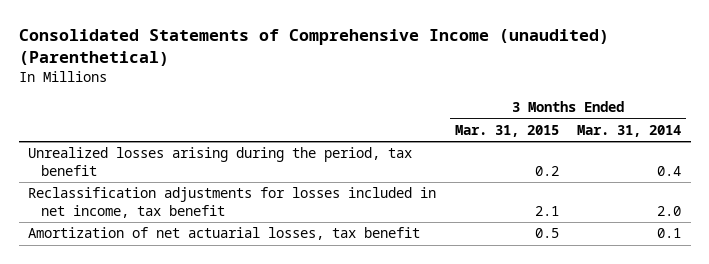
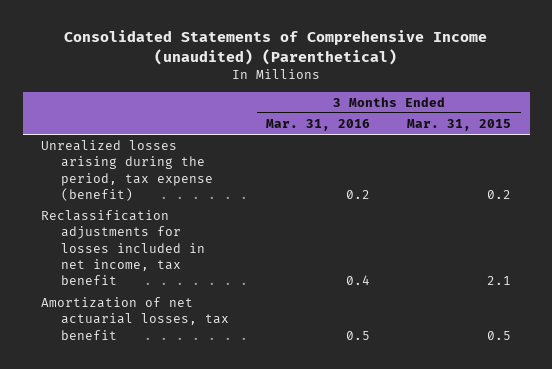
- | 3 Months Ended Mar. 31, 2015 | 3 Months Ended Mar. 31, 2014
+ | 3 Months Ended Mar. 31, 2016 | 3 Months Ended Mar. 31, 2015
- Unrealized losses arising during the period, tax benefit | 0.2 | 0.4
+ Unrealized losses arising during the period, tax expense (benefit) | 0.2 | 0.2

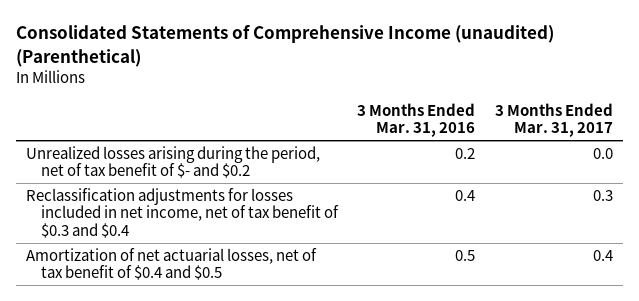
- | 3 Months Ended Mar. 31, 2016 | 3 Months Ended Mar. 31, 2015
+ | 3 Months Ended Mar. 31, 2016 | 3 Months Ended Mar. 31, 2017
- Unrealized losses arising during the period, tax expense (benefit) | 0.2 | 0.2
- Reclassification adjustments for losses included in net income, tax benefit | 0.4 | 2.1
- Amortization of net actuarial losses, tax benefit | 0.5 | 0.5
+ Unrealized losses arising during the period, net of tax benefit of $- and $0.2 | 0.2 | 0.0
+ Reclassification adjustments for losses included in net income, net of tax benefit of $0.3 and $0.4 | 0.4 | 0.3
+ Amortization of net actuarial losses, net of tax benefit of $0.4 and $0.5 | 0.5 | 0.4

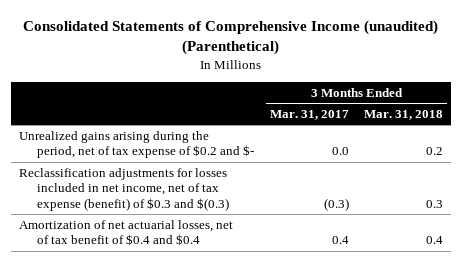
- | 3 Months Ended Mar. 31, 2016 | 3 Months Ended Mar. 31, 2017
+ | 3 Months Ended Mar. 31, 2017 | 3 Months Ended Mar. 31, 2018
- Unrealized losses arising during the period, net of tax benefit of $- and $0.2 | 0.2 | 0.0
- Reclassification adjustments for losses included in net income, net of tax benefit of $0.3 and $0.4 | 0.4 | 0.3
- Amortization of net actuarial losses, net of tax benefit of $0.4 and $0.5 | 0.5 | 0.4
+ Unrealized gains arising during the period, net of tax expense of $0.2 and $- | 0.0 | 0.2
+ Reclassification adjustments for losses included in net income, net of tax expense (benefit) of $0.3 and $(0.3) | (0.3) | 0.3
+ Amortization of net actuarial losses, net of tax benefit of $0.4 and $0.4 | 0.4 | 0.4

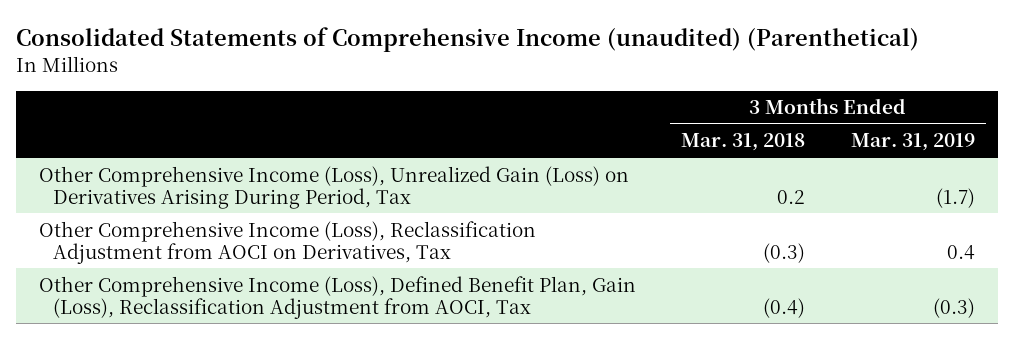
- | 3 Months Ended Mar. 31, 2017 | 3 Months Ended Mar. 31, 2018
+ | 3 Months Ended Mar. 31, 2018 | 3 Months Ended Mar. 31, 2019
- Unrealized gains arising during the period, net of tax expense of $0.2 and $- | 0.0 | 0.2
- Reclassification adjustments for losses included in net income, net of tax expense (benefit) of $0.3 and $(0.3) | (0.3) | 0.3
- Amortization of net actuarial losses, net of tax benefit of $0.4 and $0.4 | 0.4 | 0.4
+ Other Comprehensive Income (Loss), Unrealized Gain (Loss) on Derivatives Arising During Period, Tax | 0.2 | (1.7)
+ Other Comprehensive Income (Loss), Reclassification Adjustment from AOCI on Derivatives, Tax | (0.3) | 0.4
+ Other Comprehensive Income (Loss), Defined Benefit Plan, Gain (Loss), Reclassification Adjustment from AOCI, Tax | (0.4) | (0.3)

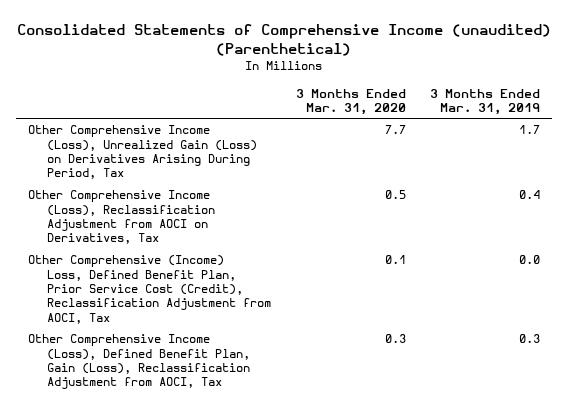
- | 3 Months Ended Mar. 31, 2018 | 3 Months Ended Mar. 31, 2019
+ | 3 Months Ended Mar. 31, 2020 | 3 Months Ended Mar. 31, 2019
- Other Comprehensive Income (Loss), Unrealized Gain (Loss) on Derivatives Arising During Period, Tax | 0.2 | (1.7)
+ Other Comprehensive Income (Loss), Unrealized Gain (Loss) on Derivatives Arising During Period, Tax | 7.7 | 1.7
- Other Comprehensive Income (Loss), Defined Benefit Plan, Gain (Loss), Reclassification Adjustment from AOCI, Tax | (0.4) | (0.3)
+ Other Comprehensive (Income) Loss, Defined Benefit Plan, Prior Service Cost (Credit), Reclassification Adjustment from AOCI, Tax | 0.1 | 0.0
+ Other Comprehensive Income (Loss), Defined Benefit Plan, Gain (Loss), Reclassification Adjustment from AOCI, Tax | 0.3 | 0.3

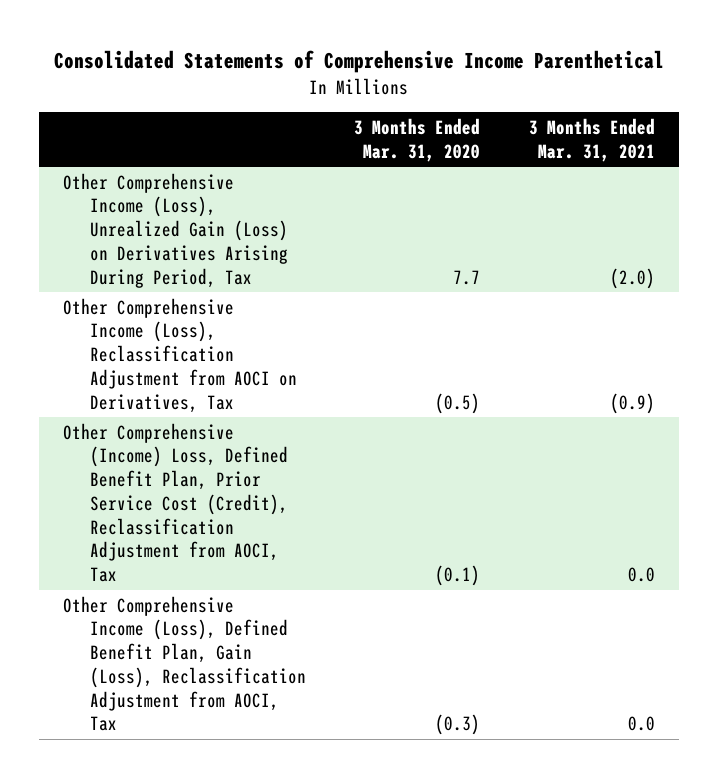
- Consolidated Statements of Comprehensive Income (unaudited) (Parenthetical)
+ Consolidated Statements of Comprehensive Income Parenthetical
- | 3 Months Ended Mar. 31, 2020 | 3 Months Ended Mar. 31, 2019
+ | 3 Months Ended Mar. 31, 2020 | 3 Months Ended Mar. 31, 2021
- Other Comprehensive Income (Loss), Reclassification Adjustment from AOCI on Derivatives, Tax | 0.5 | 0.4
- Other Comprehensive (Income) Loss, Defined Benefit Plan, Prior Service Cost (Credit), Reclassification Adjustment from AOCI, Tax | 0.1 | 0.0
- Other Comprehensive Income (Loss), Defined Benefit Plan, Gain (Loss), Reclassification Adjustment from AOCI, Tax | 0.3 | 0.3
+ Other Comprehensive Income (Loss), Reclassification Adjustment from AOCI on Derivatives, Tax | (0.5) | (0.9)
+ Other Comprehensive (Income) Loss, Defined Benefit Plan, Prior Service Cost (Credit), Reclassification Adjustment from AOCI, Tax | (0.1) | 0.0
+ Other Comprehensive Income (Loss), Defined Benefit Plan, Gain (Loss), Reclassification Adjustment from AOCI, Tax | (0.3) | 0.0

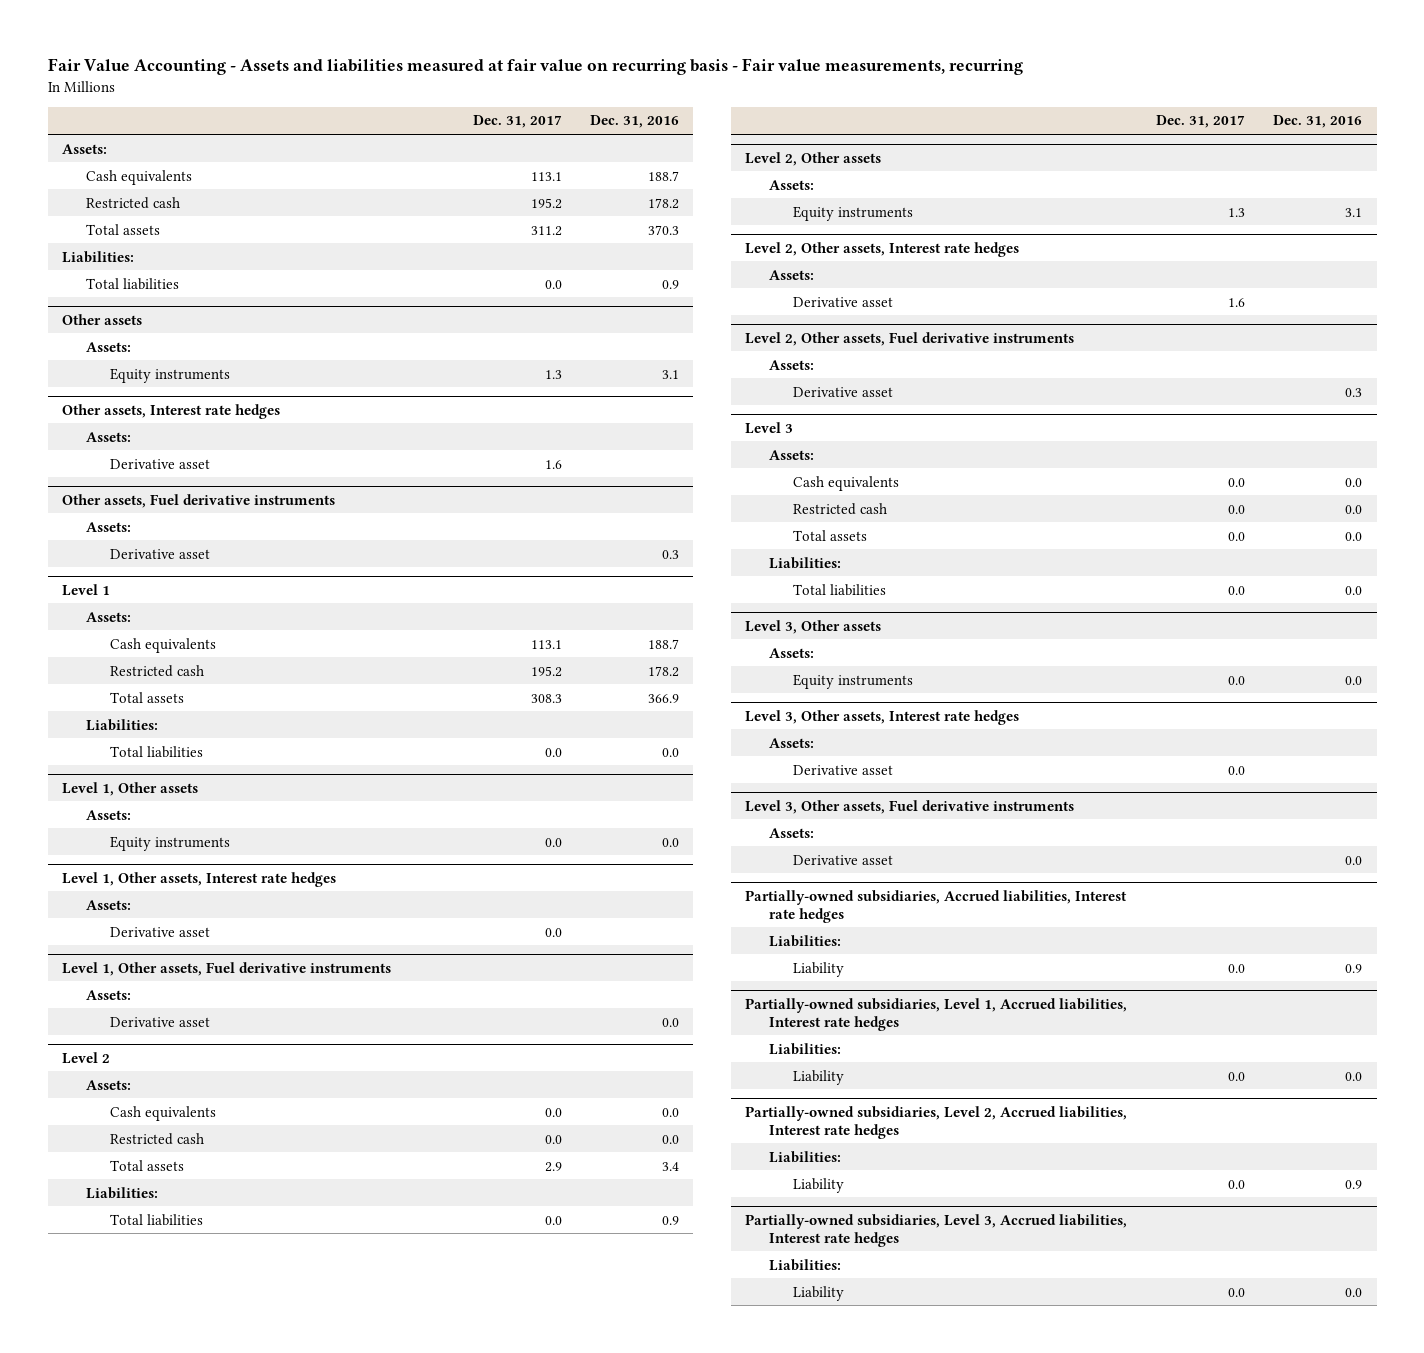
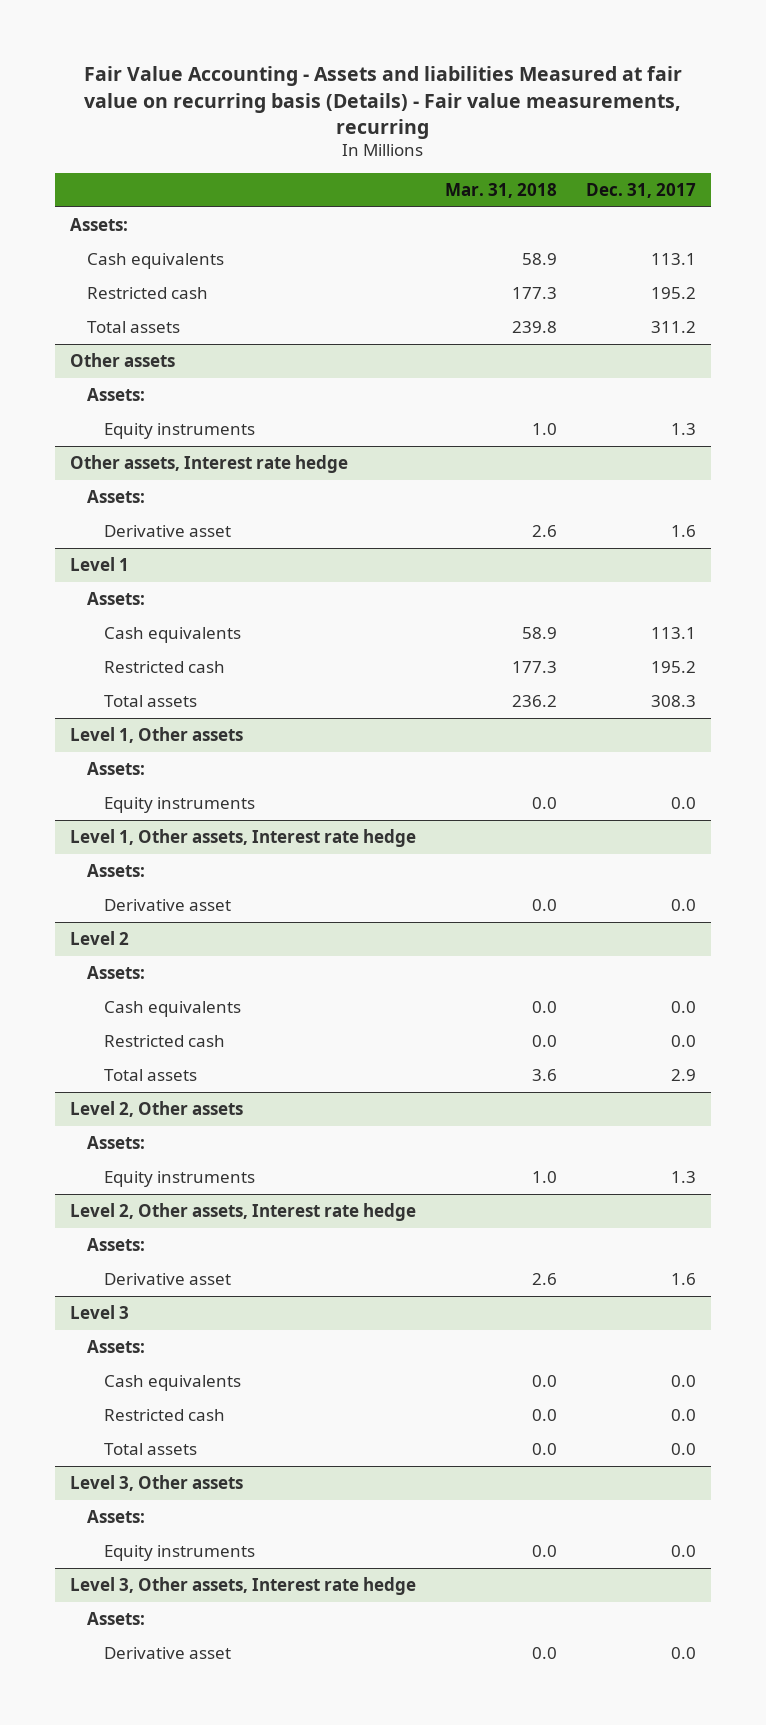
- Fair Value Accounting - Assets and liabilities measured at fair value on recurring basis - Fair value measurements, recurring
+ Fair Value Accounting - Assets and liabilities Measured at fair value on recurring basis (Details) - Fair value measurements, recurring
- | Dec. 31, 2017 | Dec. 31, 2016
+ | Mar. 31, 2018 | Dec. 31, 2017
- Liabilities:
- Total liabilities | 0.0 | 0.9
- Other assets, Interest rate hedges
+ Other assets, Interest rate hedge
- Other assets, Fuel derivative instruments
- Assets:
- Derivative asset | | 0.3
@ Level 1
- Liabilities:
- Total liabilities | 0.0 | 0.0
- Level 1, Other assets, Interest rate hedges
+ Level 1, Other assets, Interest rate hedge
- Level 1, Other assets, Fuel derivative instruments
- Assets:
- Derivative asset | | 0.0
@ Level 2
- Liabilities:
- Total liabilities | 0.0 | 0.9
- Level 2, Other assets, Interest rate hedges
+ Level 2, Other assets, Interest rate hedge
- Level 2, Other assets, Fuel derivative instruments
- Assets:
- Derivative asset | | 0.3
@ Level 3
- Liabilities:
- Total liabilities | 0.0 | 0.0
- Level 3, Other assets, Interest rate hedges
+ Level 3, Other assets, Interest rate hedge
- Level 3, Other assets, Fuel derivative instruments
- Assets:
- Derivative asset | | 0.0
- Partially-owned subsidiaries, Accrued liabilities, Interest rate hedges
- Liabilities:
- Liability | 0.0 | 0.9
- Partially-owned subsidiaries, Level 1, Accrued liabilities, Interest rate hedges
- Liabilities:
- Liability | 0.0 | 0.0
- Partially-owned subsidiaries, Level 2, Accrued liabilities, Interest rate hedges
- Liabilities:
- Liability | 0.0 | 0.9
- Partially-owned subsidiaries, Level 3, Accrued liabilities, Interest rate hedges
- Liabilities:
- Liability | 0.0 | 0.0

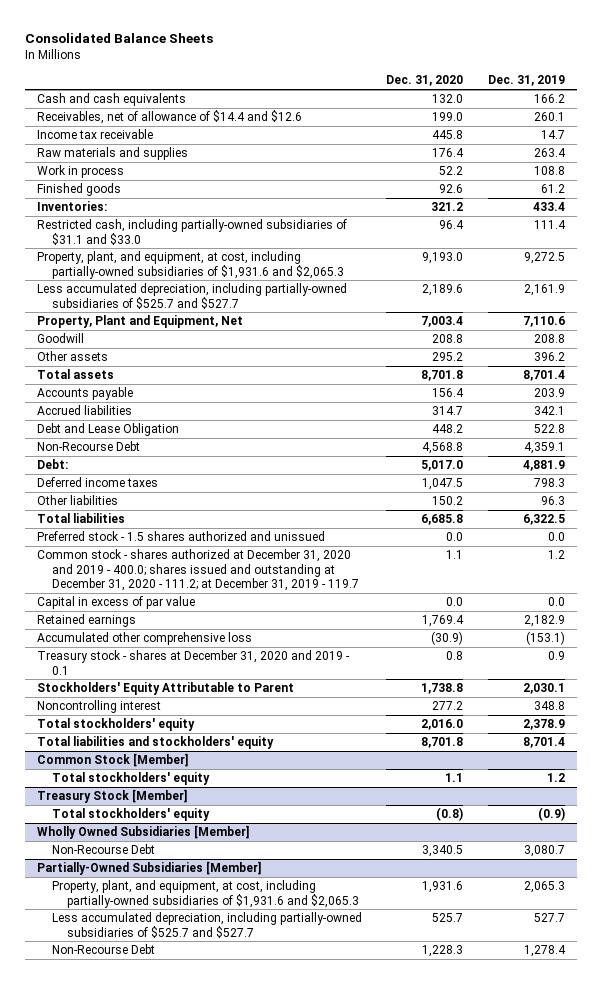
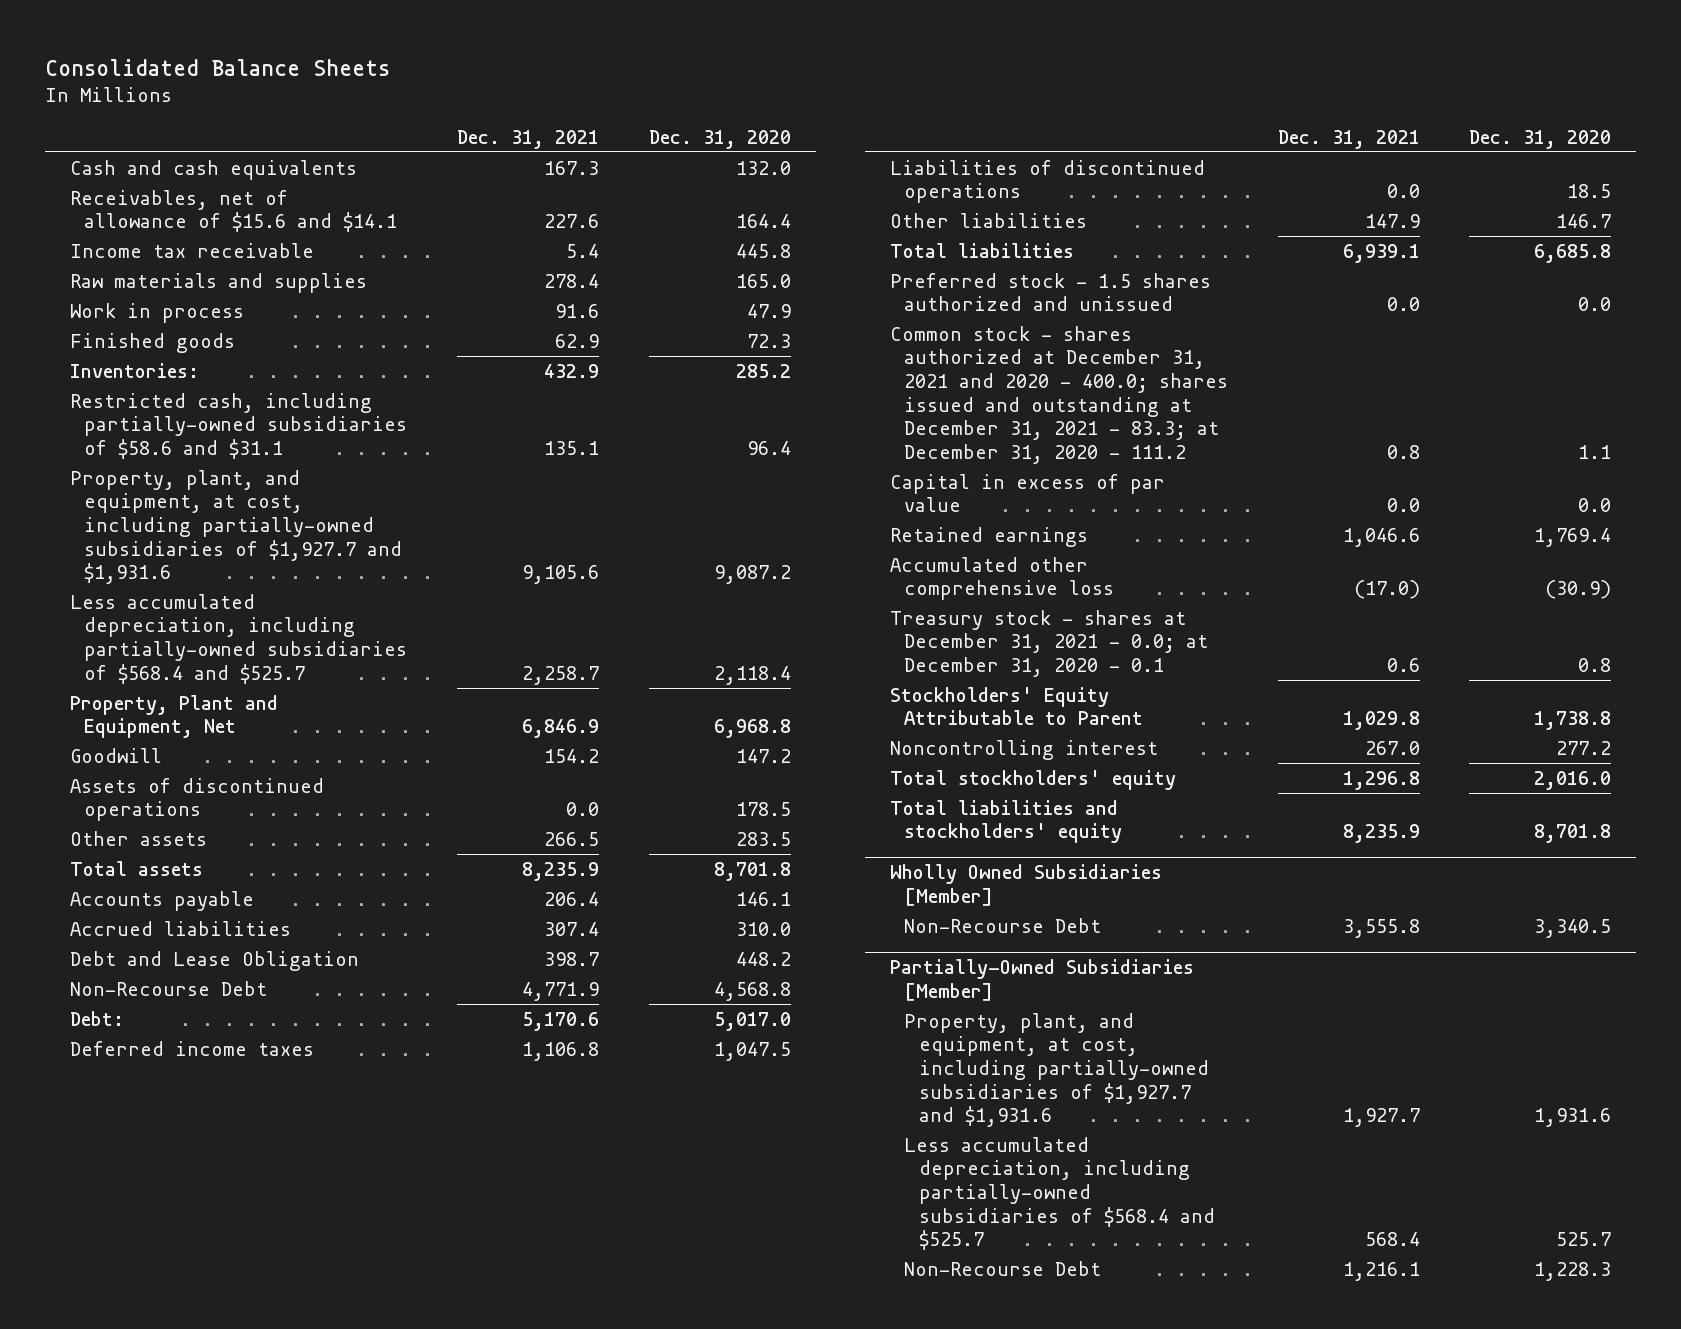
- | Dec. 31, 2020 | Dec. 31, 2019
+ | Dec. 31, 2021 | Dec. 31, 2020
- Receivables, net of allowance of $14.4 and $12.6 | 199.0 | 260.1
+ Receivables, net of allowance of $15.6 and $14.1 | 227.6 | 164.4
- Raw materials and supplies | 176.4 | 263.4
- Work in process | 52.2 | 108.8
- Finished goods | 92.6 | 61.2
- Inventories: | 321.2 | 433.4
- Restricted cash, including partially-owned subsidiaries of $31.1 and $33.0 | 96.4 | 111.4
- Property, plant, and equipment, at cost, including partially-owned subsidiaries of $1,931.6 and $2,065.3 | 9,193.0 | 9,272.5
- Less accumulated depreciation, including partially-owned subsidiaries of $525.7 and $527.7 | 2,189.6 | 2,161.9
- Property, Plant and Equipment, Net | 7,003.4 | 7,110.6
- Goodwill | 208.8 | 208.8
- Other assets | 295.2 | 396.2
+ Raw materials and supplies | 278.4 | 165.0
+ Work in process | 91.6 | 47.9
+ Finished goods | 62.9 | 72.3
+ Inventories: | 432.9 | 285.2
+ Restricted cash, including partially-owned subsidiaries of $58.6 and $31.1 | 135.1 | 96.4
+ Property, plant, and equipment, at cost, including partially-owned subsidiaries of $1,927.7 and $1,931.6 | 9,105.6 | 9,087.2
+ Less accumulated depreciation, including partially-owned subsidiaries of $568.4 and $525.7 | 2,258.7 | 2,118.4
+ Property, Plant and Equipment, Net | 6,846.9 | 6,968.8
+ Goodwill | 154.2 | 147.2
+ Assets of discontinued operations | 0.0 | 178.5
+ Other assets | 266.5 | 283.5
- Accounts payable | 156.4 | 203.9
- Accrued liabilities | 314.7 | 342.1
+ Accounts payable | 206.4 | 146.1
+ Accrued liabilities | 307.4 | 310.0
- Other liabilities | 150.2 | 96.3
+ Liabilities of discontinued operations | 0.0 | 18.5
+ Other liabilities | 147.9 | 146.7
- Common stock - shares authorized at December 31, 2020 and 2019 - 400.0; shares issued and outstanding at December 31, 2020 - 111.2; at December 31, 2019 - 119.7 | 1.1 | 1.2
+ Common stock - shares authorized at December 31, 2021 and 2020 - 400.0; shares issued and outstanding at December 31, 2021 - 83.3; at December 31, 2020 - 111.2 | 0.8 | 1.1
- Treasury stock - shares at December 31, 2020 and 2019 - 0.1 | 0.8 | 0.9
+ Treasury stock - shares at December 31, 2021 - 0.0; at December 31, 2020 - 0.1 | 0.6 | 0.8
- Common Stock [Member]
- Total stockholders' equity | 1.1 | 1.2
- Treasury Stock [Member]
- Total stockholders' equity | (0.8) | (0.9)
@ Partially-Owned Subsidiaries [Member]
- Property, plant, and equipment, at cost, including partially-owned subsidiaries of $1,931.6 and $2,065.3 | 1,931.6 | 2,065.3
- Less accumulated depreciation, including partially-owned subsidiaries of $525.7 and $527.7 | 525.7 | 527.7
+ Property, plant, and equipment, at cost, including partially-owned subsidiaries of $1,927.7 and $1,931.6 | 1,927.7 | 1,931.6
+ Less accumulated depreciation, including partially-owned subsidiaries of $568.4 and $525.7 | 568.4 | 525.7

